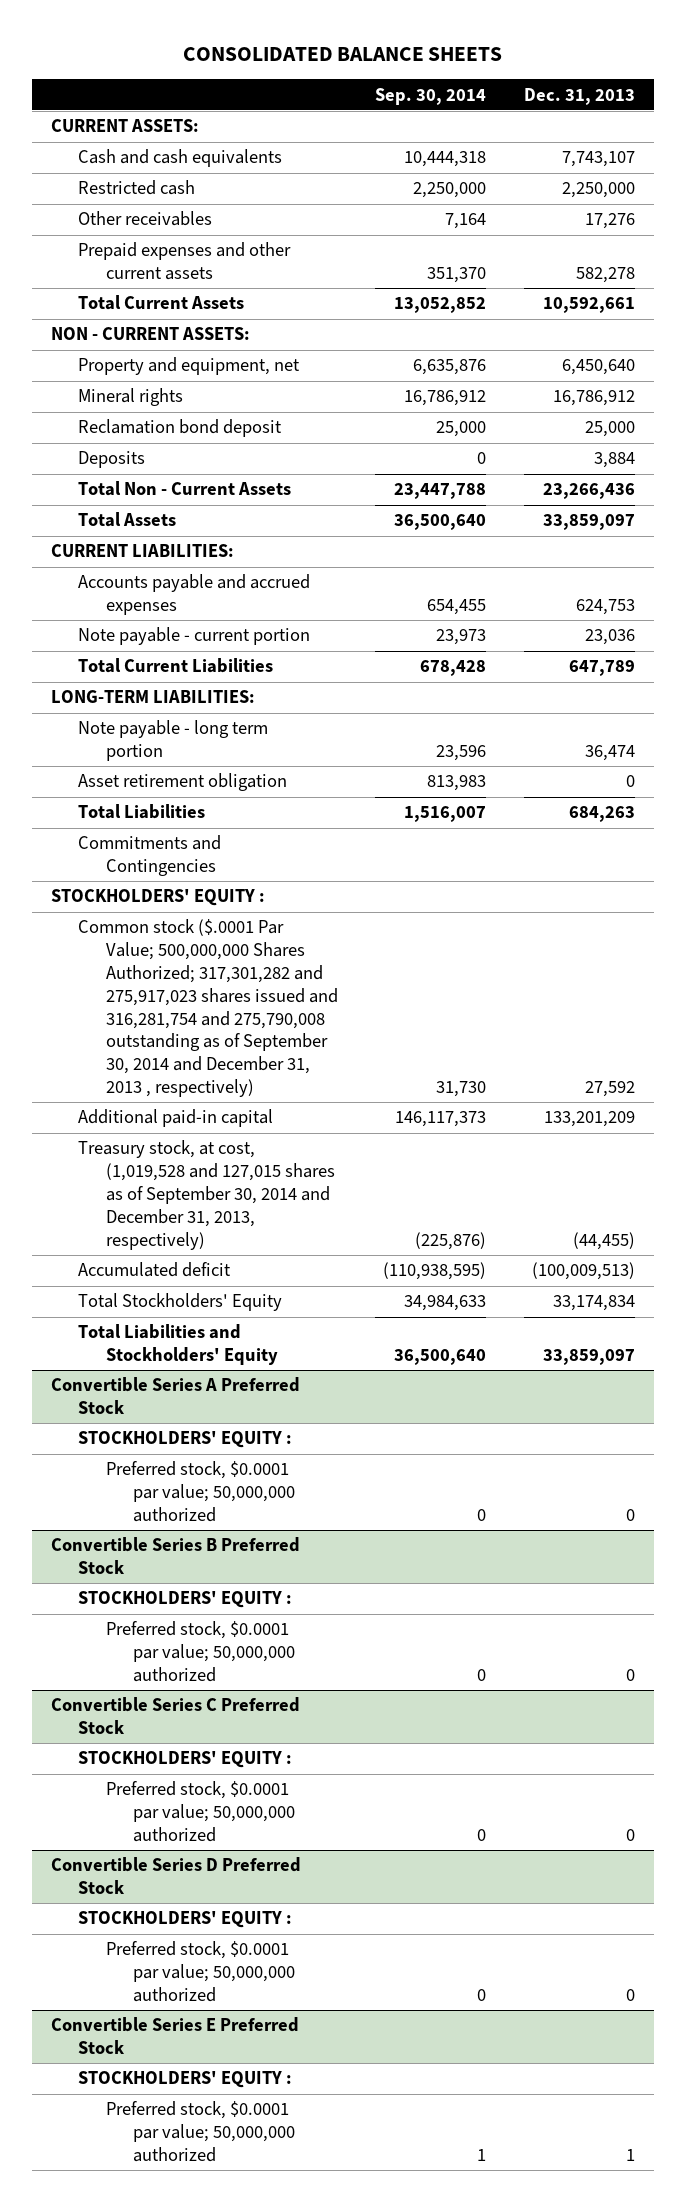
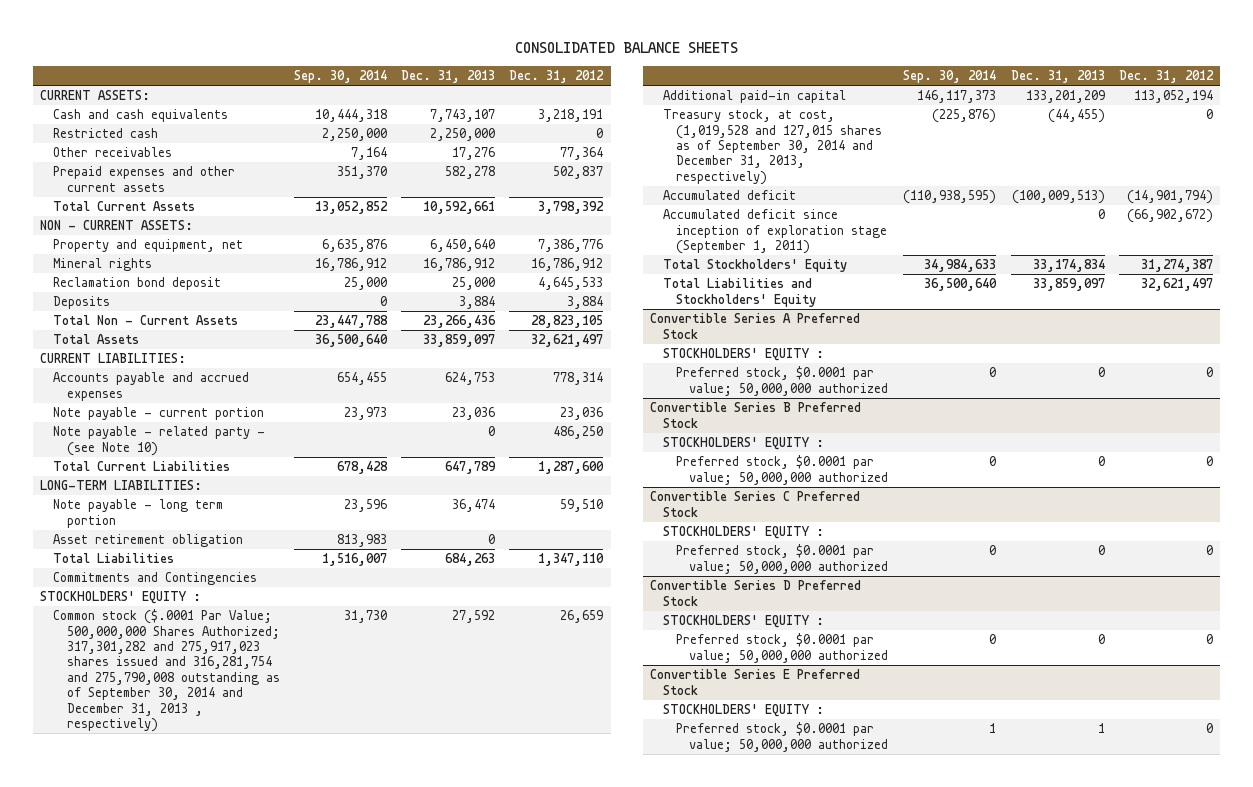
- | Sep. 30, 2014 | Dec. 31, 2013
+ | Sep. 30, 2014 | Dec. 31, 2013 | Dec. 31, 2012
+ Note payable - related party - (see Note 10) | | 0 | 486,250
+ Accumulated deficit since inception of exploration stage (September 1, 2011) | | 0 | (66,902,672)

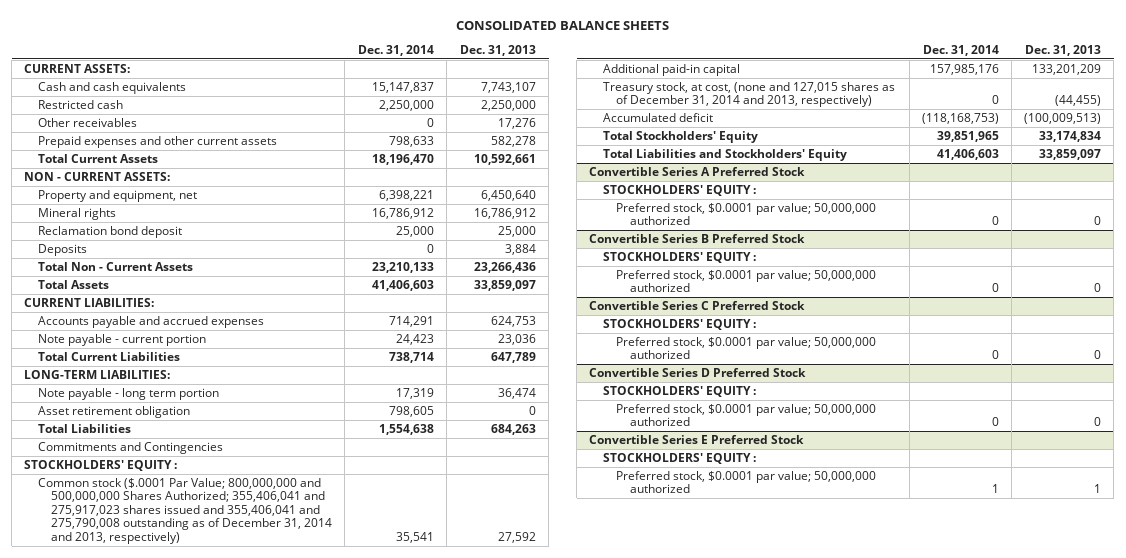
- | Sep. 30, 2014 | Dec. 31, 2013 | Dec. 31, 2012
+ | Dec. 31, 2014 | Dec. 31, 2013
- Note payable - related party - (see Note 10) | | 0 | 486,250
- Common stock ($.0001 Par Value; 500,000,000 Shares Authorized; 317,301,282 and 275,917,023 shares issued and 316,281,754 and 275,790,008 outstanding as of September 30, 2014 and December 31, 2013 , respectively) | 31,730 | 27,592 | 26,659
+ Common stock ($.0001 Par Value; 800,000,000 and 500,000,000 Shares Authorized; 355,406,041 and 275,917,023 shares issued and 355,406,041 and 275,790,008 outstanding as of December 31, 2014 and 2013, respectively) | 35,541 | 27,592
- Treasury stock, at cost, (1,019,528 and 127,015 shares as of September 30, 2014 and December 31, 2013, respectively) | (225,876) | (44,455) | 0
+ Treasury stock, at cost, (none and 127,015 shares as of December 31, 2014 and 2013, respectively) | 0 | (44,455)
- Accumulated deficit since inception of exploration stage (September 1, 2011) | | 0 | (66,902,672)

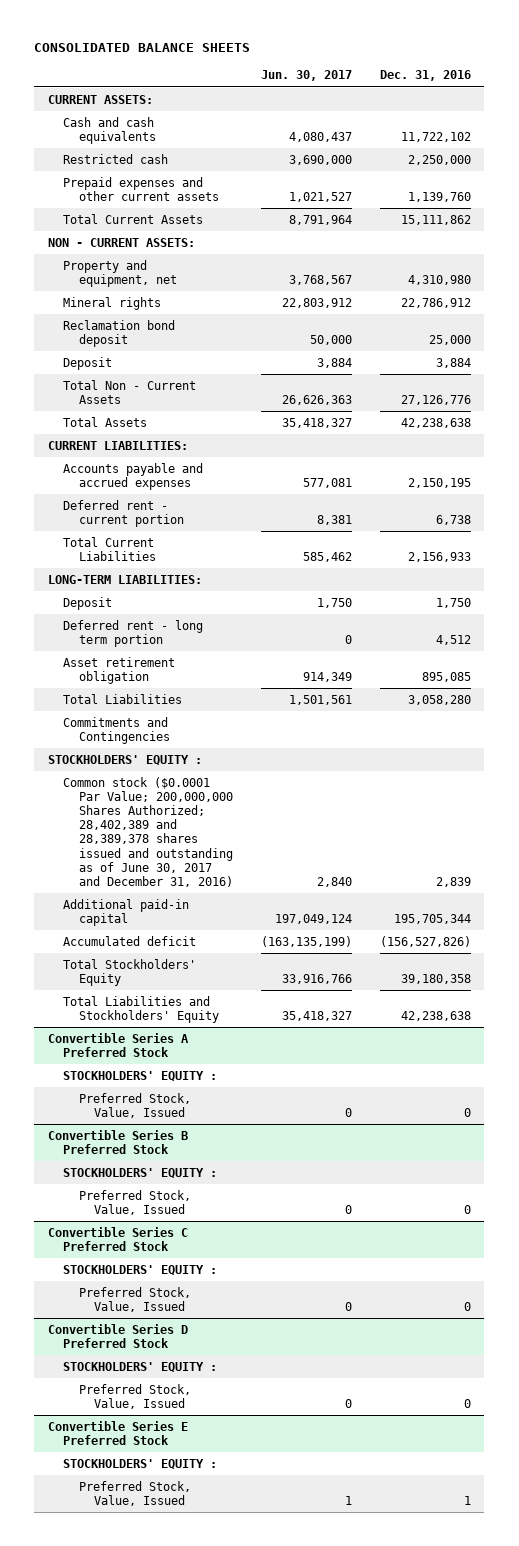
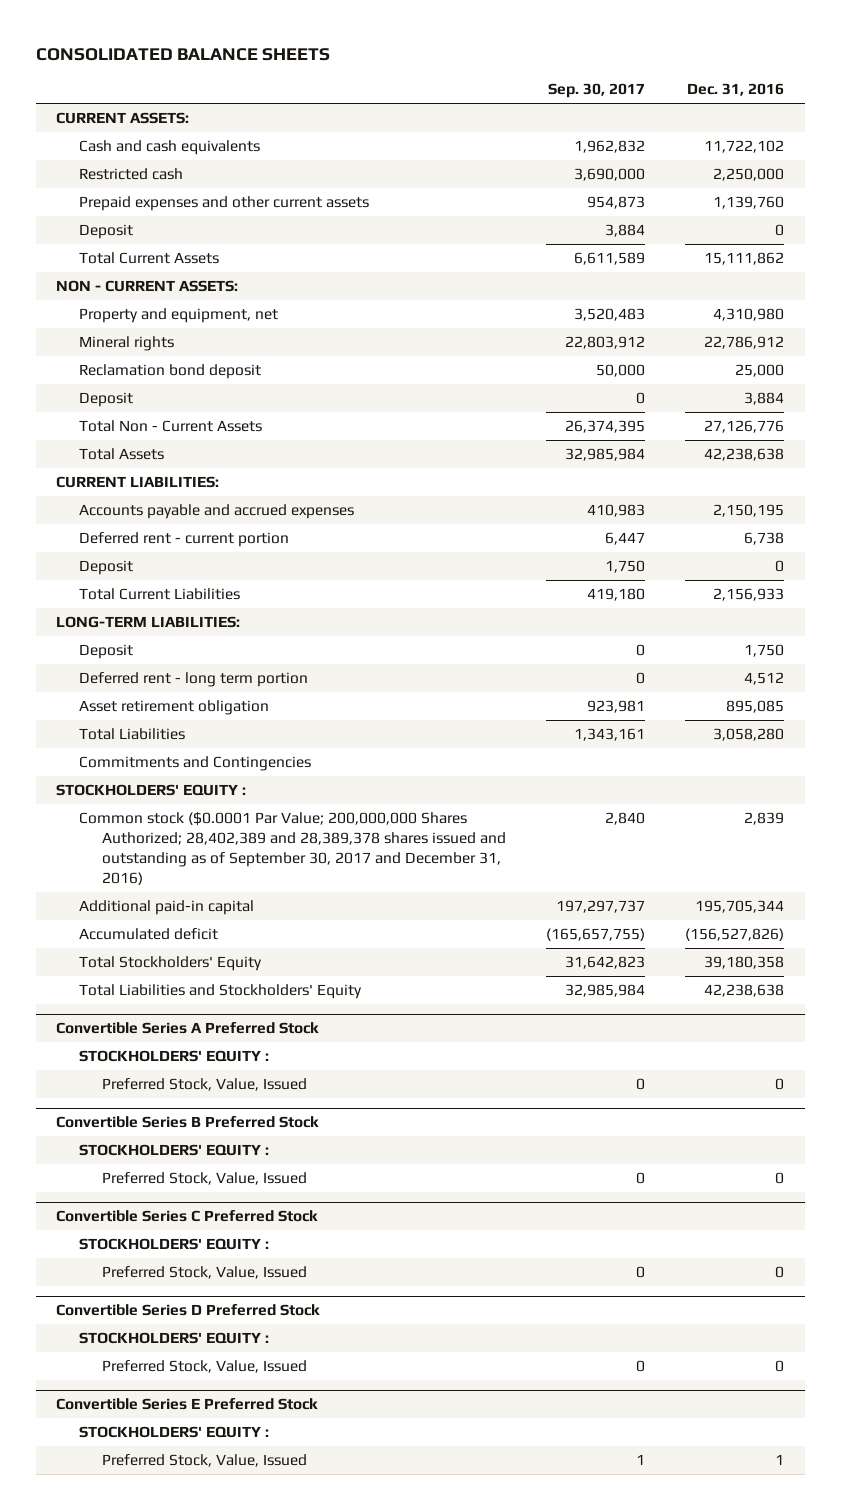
- | Jun. 30, 2017 | Dec. 31, 2016
+ | Sep. 30, 2017 | Dec. 31, 2016
+ Deposit | 3,884 | 0
+ Deposit | 1,750 | 0
- Common stock ($0.0001 Par Value; 200,000,000 Shares Authorized; 28,402,389 and 28,389,378 shares issued and outstanding as of June 30, 2017 and December 31, 2016) | 2,840 | 2,839
+ Common stock ($0.0001 Par Value; 200,000,000 Shares Authorized; 28,402,389 and 28,389,378 shares issued and outstanding as of September 30, 2017 and December 31, 2016) | 2,840 | 2,839

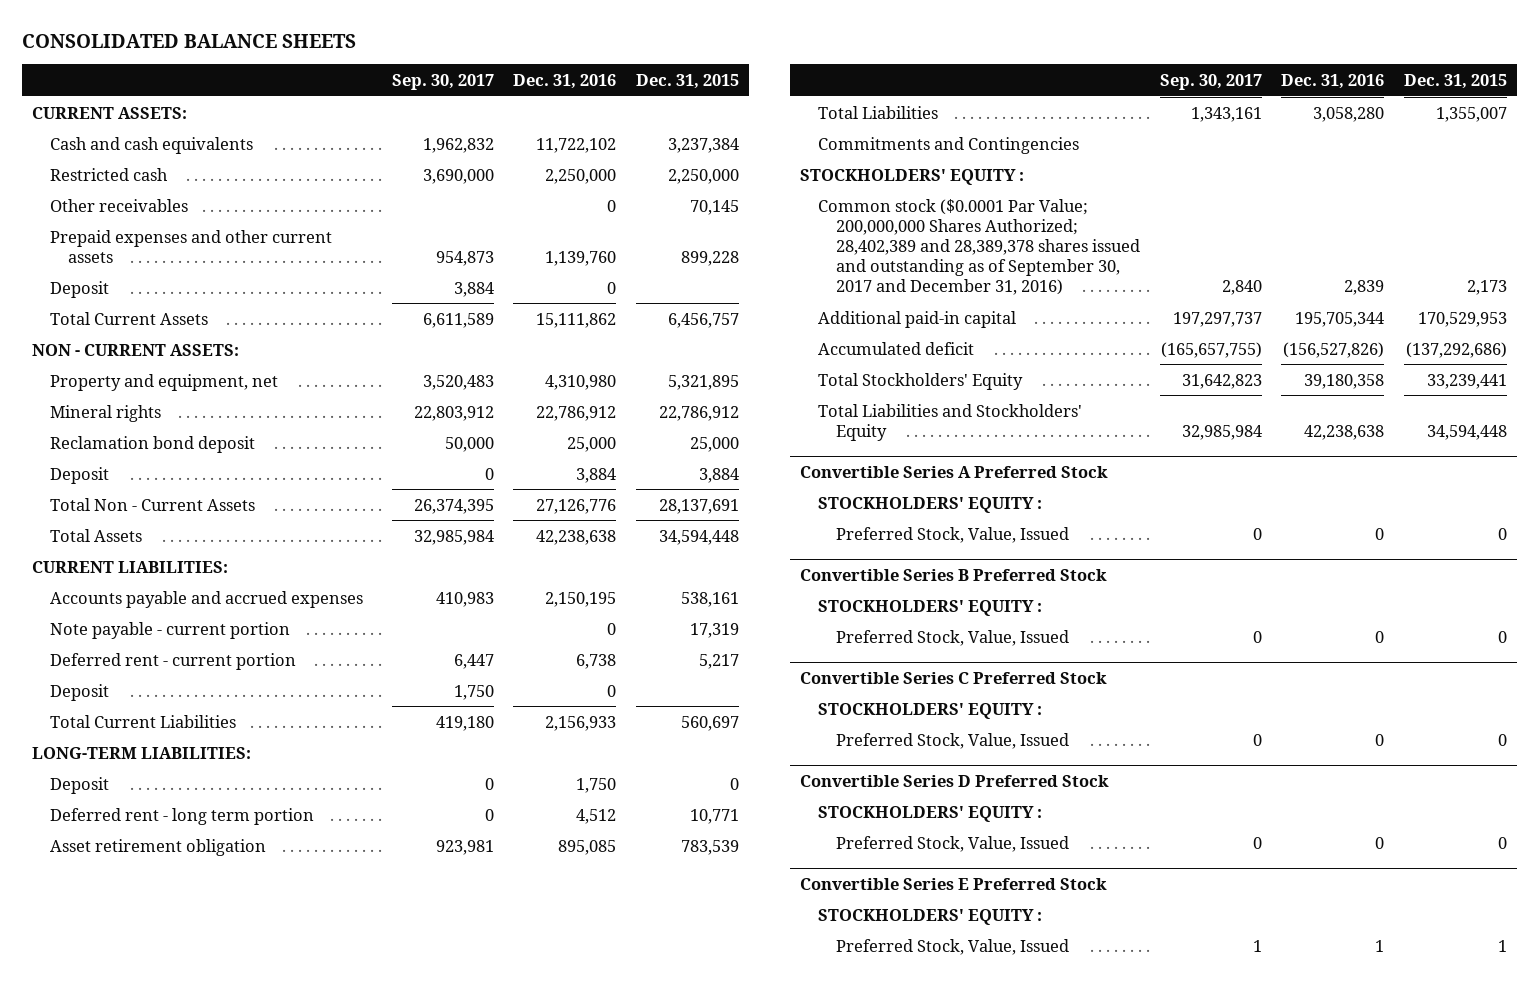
- | Sep. 30, 2017 | Dec. 31, 2016
+ | Sep. 30, 2017 | Dec. 31, 2016 | Dec. 31, 2015
+ Other receivables | | 0 | 70,145
+ Note payable - current portion | | 0 | 17,319

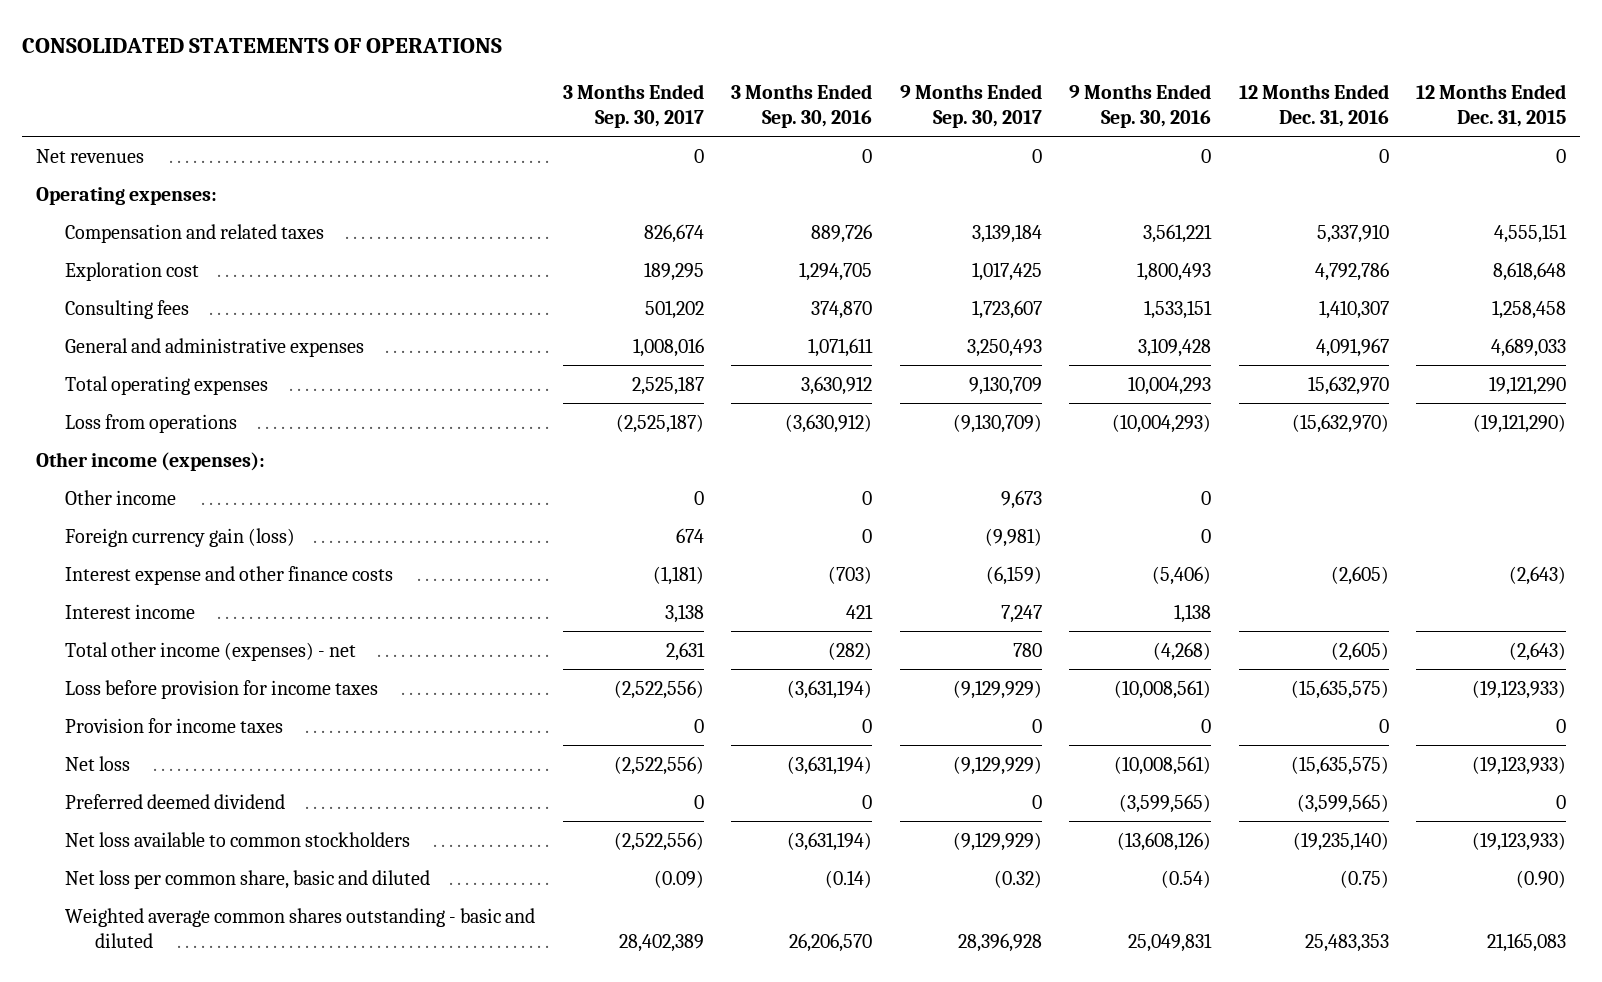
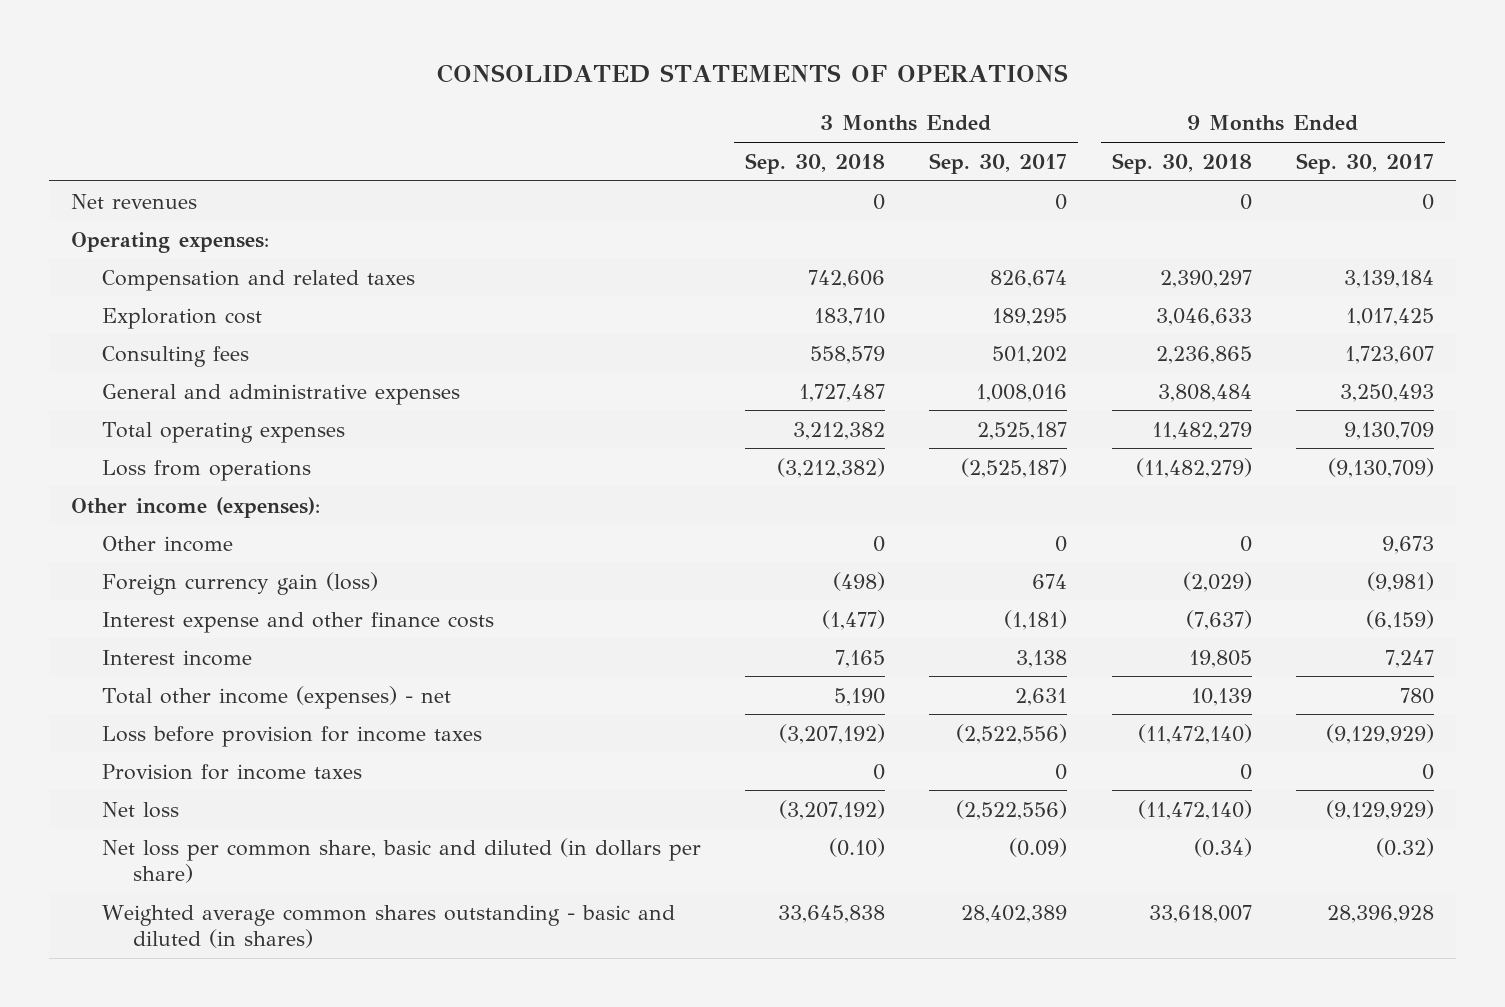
- | 3 Months Ended Sep. 30, 2017 | 3 Months Ended Sep. 30, 2016 | 9 Months Ended Sep. 30, 2017 | 9 Months Ended Sep. 30, 2016 | 12 Months Ended Dec. 31, 2016 | 12 Months Ended Dec. 31, 2015
+ | 3 Months Ended Sep. 30, 2018 | 3 Months Ended Sep. 30, 2017 | 9 Months Ended Sep. 30, 2018 | 9 Months Ended Sep. 30, 2017
- Preferred deemed dividend | 0 | 0 | 0 | (3,599,565) | (3,599,565) | 0
- Net loss available to common stockholders | (2,522,556) | (3,631,194) | (9,129,929) | (13,608,126) | (19,235,140) | (19,123,933)
- Net loss per common share, basic and diluted | (0.09) | (0.14) | (0.32) | (0.54) | (0.75) | (0.90)
- Weighted average common shares outstanding - basic and diluted | 28,402,389 | 26,206,570 | 28,396,928 | 25,049,831 | 25,483,353 | 21,165,083
+ Net loss per common share, basic and diluted (in dollars per share) | (0.10) | (0.09) | (0.34) | (0.32)
+ Weighted average common shares outstanding - basic and diluted (in shares) | 33,645,838 | 28,402,389 | 33,618,007 | 28,396,928

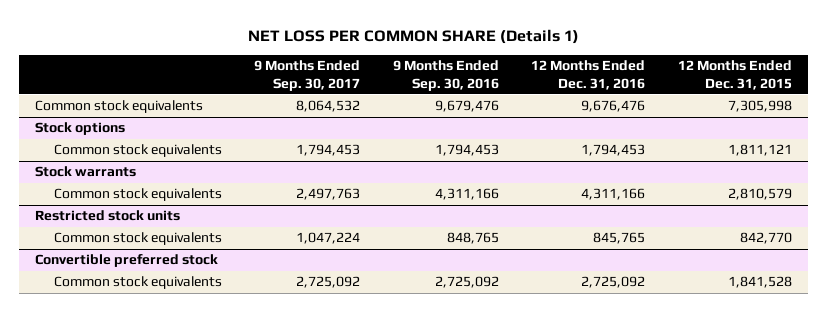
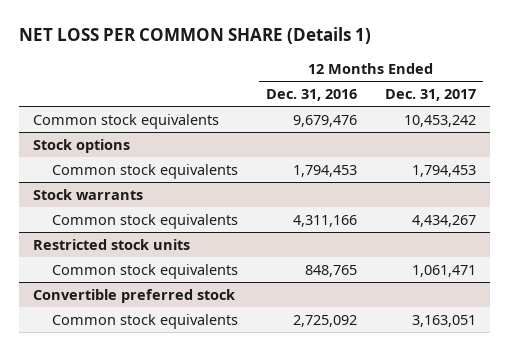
- | 9 Months Ended Sep. 30, 2017 | 9 Months Ended Sep. 30, 2016 | 12 Months Ended Dec. 31, 2016 | 12 Months Ended Dec. 31, 2015
+ | 12 Months Ended Dec. 31, 2016 | 12 Months Ended Dec. 31, 2017
- Common stock equivalents | 8,064,532 | 9,679,476 | 9,676,476 | 7,305,998
+ Common stock equivalents | 9,679,476 | 10,453,242
@ Restricted stock units
- Common stock equivalents | 1,047,224 | 848,765 | 845,765 | 842,770
+ Common stock equivalents | 848,765 | 1,061,471

